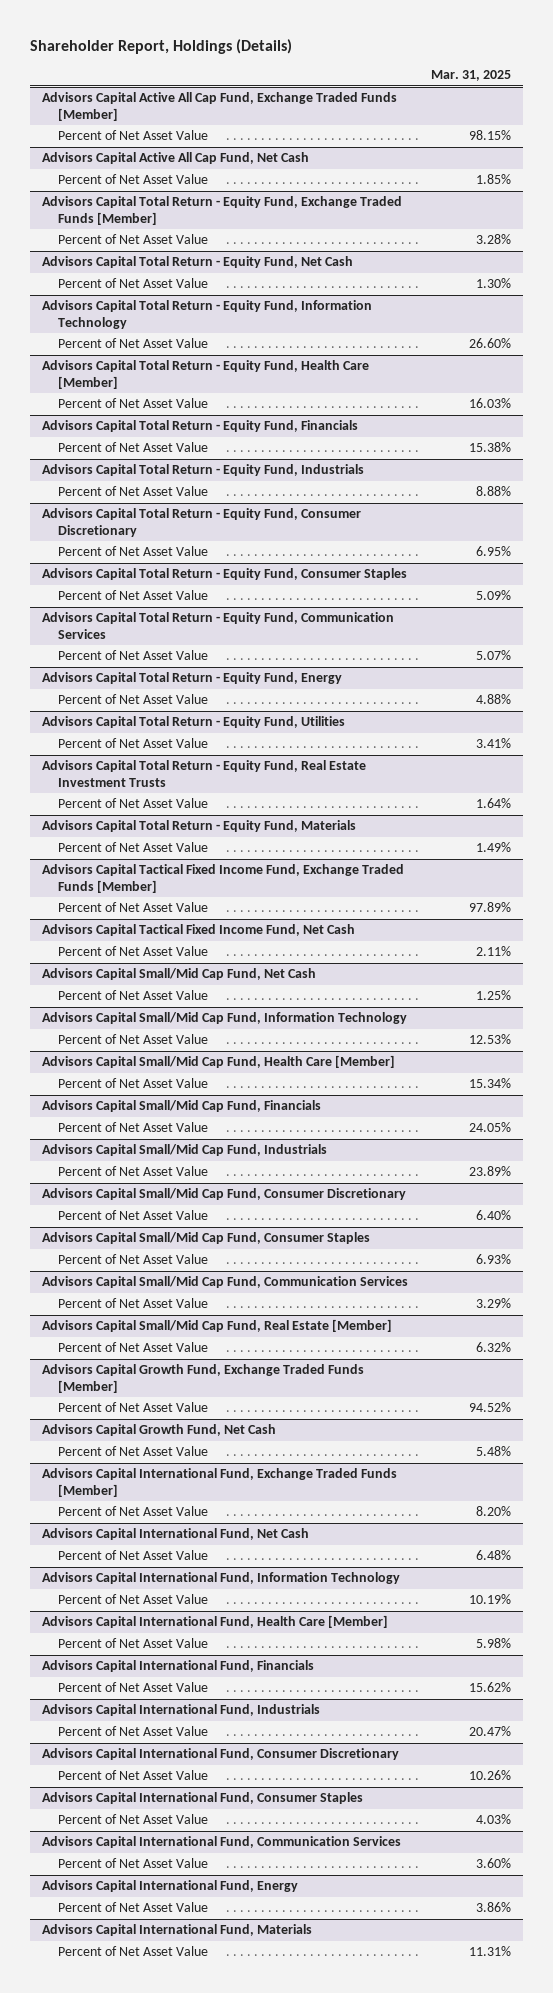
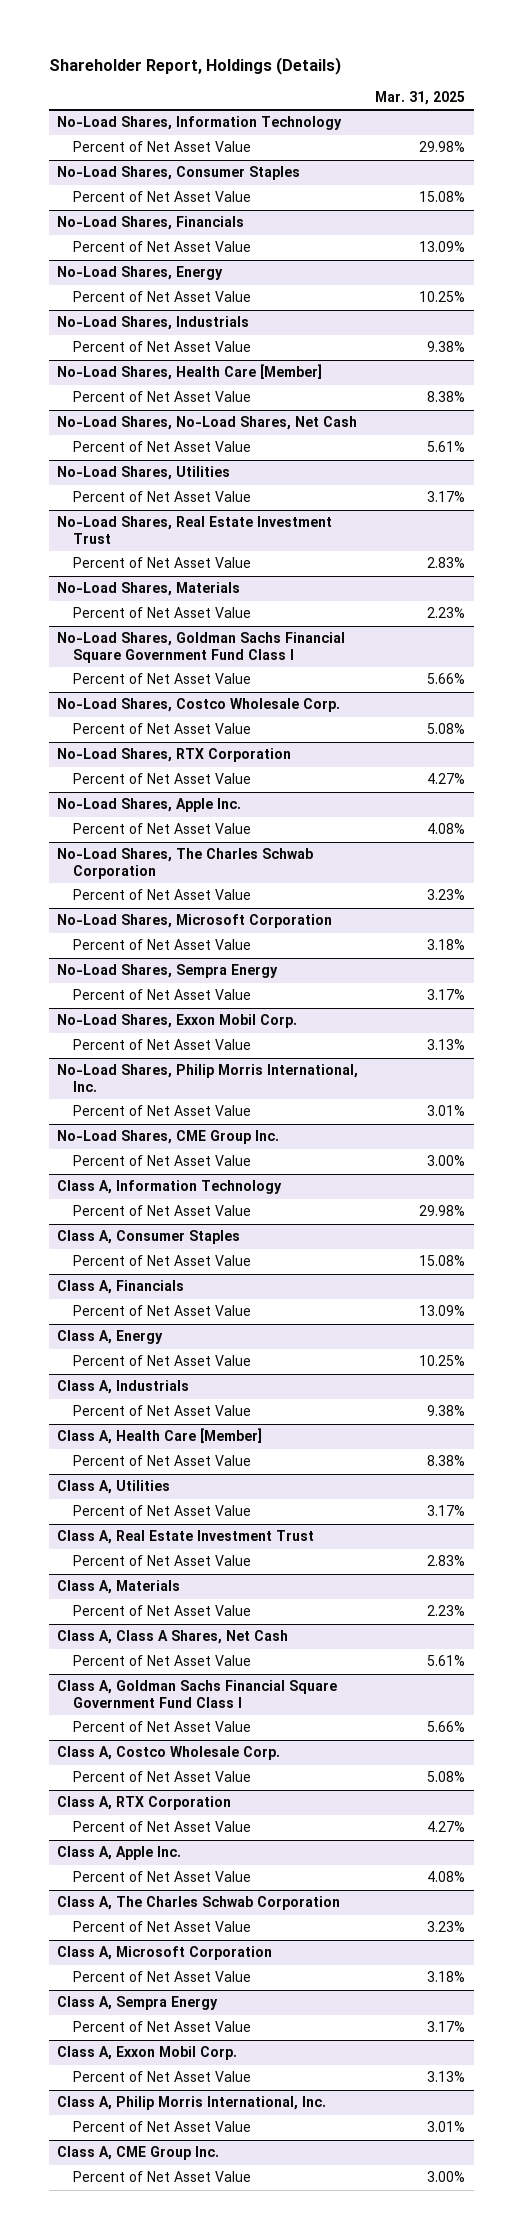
- Advisors Capital Active All Cap Fund, Exchange Traded Funds [Member]
- Percent of Net Asset Value | 98.15%
- Advisors Capital Active All Cap Fund, Net Cash
- Percent of Net Asset Value | 1.85%
- Advisors Capital Total Return - Equity Fund, Exchange Traded Funds [Member]
- Percent of Net Asset Value | 3.28%
- Advisors Capital Total Return - Equity Fund, Net Cash
- Percent of Net Asset Value | 1.30%
- Advisors Capital Total Return - Equity Fund, Information Technology
- Percent of Net Asset Value | 26.60%
- Advisors Capital Total Return - Equity Fund, Health Care [Member]
- Percent of Net Asset Value | 16.03%
- Advisors Capital Total Return - Equity Fund, Financials
- Percent of Net Asset Value | 15.38%
- Advisors Capital Total Return - Equity Fund, Industrials
- Percent of Net Asset Value | 8.88%
- Advisors Capital Total Return - Equity Fund, Consumer Discretionary
- Percent of Net Asset Value | 6.95%
- Advisors Capital Total Return - Equity Fund, Consumer Staples
- Percent of Net Asset Value | 5.09%
- Advisors Capital Total Return - Equity Fund, Communication Services
- Percent of Net Asset Value | 5.07%
- Advisors Capital Total Return - Equity Fund, Energy
- Percent of Net Asset Value | 4.88%
- Advisors Capital Total Return - Equity Fund, Utilities
- Percent of Net Asset Value | 3.41%
- Advisors Capital Total Return - Equity Fund, Real Estate Investment Trusts
- Percent of Net Asset Value | 1.64%
- Advisors Capital Total Return - Equity Fund, Materials
- Percent of Net Asset Value | 1.49%
- Advisors Capital Tactical Fixed Income Fund, Exchange Traded Funds [Member]
- Percent of Net Asset Value | 97.89%
- Advisors Capital Tactical Fixed Income Fund, Net Cash
- Percent of Net Asset Value | 2.11%
- Advisors Capital Small/Mid Cap Fund, Net Cash
- Percent of Net Asset Value | 1.25%
- Advisors Capital Small/Mid Cap Fund, Information Technology
- Percent of Net Asset Value | 12.53%
- Advisors Capital Small/Mid Cap Fund, Health Care [Member]
- Percent of Net Asset Value | 15.34%
- Advisors Capital Small/Mid Cap Fund, Financials
- Percent of Net Asset Value | 24.05%
- Advisors Capital Small/Mid Cap Fund, Industrials
- Percent of Net Asset Value | 23.89%
- Advisors Capital Small/Mid Cap Fund, Consumer Discretionary
- Percent of Net Asset Value | 6.40%
- Advisors Capital Small/Mid Cap Fund, Consumer Staples
- Percent of Net Asset Value | 6.93%
- Advisors Capital Small/Mid Cap Fund, Communication Services
- Percent of Net Asset Value | 3.29%
- Advisors Capital Small/Mid Cap Fund, Real Estate [Member]
- Percent of Net Asset Value | 6.32%
- Advisors Capital Growth Fund, Exchange Traded Funds [Member]
- Percent of Net Asset Value | 94.52%
- Advisors Capital Growth Fund, Net Cash
- Percent of Net Asset Value | 5.48%
- Advisors Capital International Fund, Exchange Traded Funds [Member]
- Percent of Net Asset Value | 8.20%
- Advisors Capital International Fund, Net Cash
- Percent of Net Asset Value | 6.48%
- Advisors Capital International Fund, Information Technology
- Percent of Net Asset Value | 10.19%
- Advisors Capital International Fund, Health Care [Member]
- Percent of Net Asset Value | 5.98%
- Advisors Capital International Fund, Financials
- Percent of Net Asset Value | 15.62%
- Advisors Capital International Fund, Industrials
- Percent of Net Asset Value | 20.47%
- Advisors Capital International Fund, Consumer Discretionary
- Percent of Net Asset Value | 10.26%
- Advisors Capital International Fund, Consumer Staples
- Percent of Net Asset Value | 4.03%
- Advisors Capital International Fund, Communication Services
- Percent of Net Asset Value | 3.60%
- Advisors Capital International Fund, Energy
- Percent of Net Asset Value | 3.86%
- Advisors Capital International Fund, Materials
- Percent of Net Asset Value | 11.31%
+ No-Load Shares, Information Technology
+ Percent of Net Asset Value | 29.98%
+ No-Load Shares, Consumer Staples
+ Percent of Net Asset Value | 15.08%
+ No-Load Shares, Financials
+ Percent of Net Asset Value | 13.09%
+ No-Load Shares, Energy
+ Percent of Net Asset Value | 10.25%
+ No-Load Shares, Industrials
+ Percent of Net Asset Value | 9.38%
+ No-Load Shares, Health Care [Member]
+ Percent of Net Asset Value | 8.38%
+ No-Load Shares, No-Load Shares, Net Cash
+ Percent of Net Asset Value | 5.61%
+ No-Load Shares, Utilities
+ Percent of Net Asset Value | 3.17%
+ No-Load Shares, Real Estate Investment Trust
+ Percent of Net Asset Value | 2.83%
+ No-Load Shares, Materials
+ Percent of Net Asset Value | 2.23%
+ No-Load Shares, Goldman Sachs Financial Square Government Fund Class I
+ Percent of Net Asset Value | 5.66%
+ No-Load Shares, Costco Wholesale Corp.
+ Percent of Net Asset Value | 5.08%
+ No-Load Shares, RTX Corporation
+ Percent of Net Asset Value | 4.27%
+ No-Load Shares, Apple Inc.
+ Percent of Net Asset Value | 4.08%
+ No-Load Shares, The Charles Schwab Corporation
+ Percent of Net Asset Value | 3.23%
+ No-Load Shares, Microsoft Corporation
+ Percent of Net Asset Value | 3.18%
+ No-Load Shares, Sempra Energy
+ Percent of Net Asset Value | 3.17%
+ No-Load Shares, Exxon Mobil Corp.
+ Percent of Net Asset Value | 3.13%
+ No-Load Shares, Philip Morris International, Inc.
+ Percent of Net Asset Value | 3.01%
+ No-Load Shares, CME Group Inc.
+ Percent of Net Asset Value | 3.00%
+ Class A, Information Technology
+ Percent of Net Asset Value | 29.98%
+ Class A, Consumer Staples
+ Percent of Net Asset Value | 15.08%
+ Class A, Financials
+ Percent of Net Asset Value | 13.09%
+ Class A, Energy
+ Percent of Net Asset Value | 10.25%
+ Class A, Industrials
+ Percent of Net Asset Value | 9.38%
+ Class A, Health Care [Member]
+ Percent of Net Asset Value | 8.38%
+ Class A, Utilities
+ Percent of Net Asset Value | 3.17%
+ Class A, Real Estate Investment Trust
+ Percent of Net Asset Value | 2.83%
+ Class A, Materials
+ Percent of Net Asset Value | 2.23%
+ Class A, Class A Shares, Net Cash
+ Percent of Net Asset Value | 5.61%
+ Class A, Goldman Sachs Financial Square Government Fund Class I
+ Percent of Net Asset Value | 5.66%
+ Class A, Costco Wholesale Corp.
+ Percent of Net Asset Value | 5.08%
+ Class A, RTX Corporation
+ Percent of Net Asset Value | 4.27%
+ Class A, Apple Inc.
+ Percent of Net Asset Value | 4.08%
+ Class A, The Charles Schwab Corporation
+ Percent of Net Asset Value | 3.23%
+ Class A, Microsoft Corporation
+ Percent of Net Asset Value | 3.18%
+ Class A, Sempra Energy
+ Percent of Net Asset Value | 3.17%
+ Class A, Exxon Mobil Corp.
+ Percent of Net Asset Value | 3.13%
+ Class A, Philip Morris International, Inc.
+ Percent of Net Asset Value | 3.01%
+ Class A, CME Group Inc.
+ Percent of Net Asset Value | 3.00%

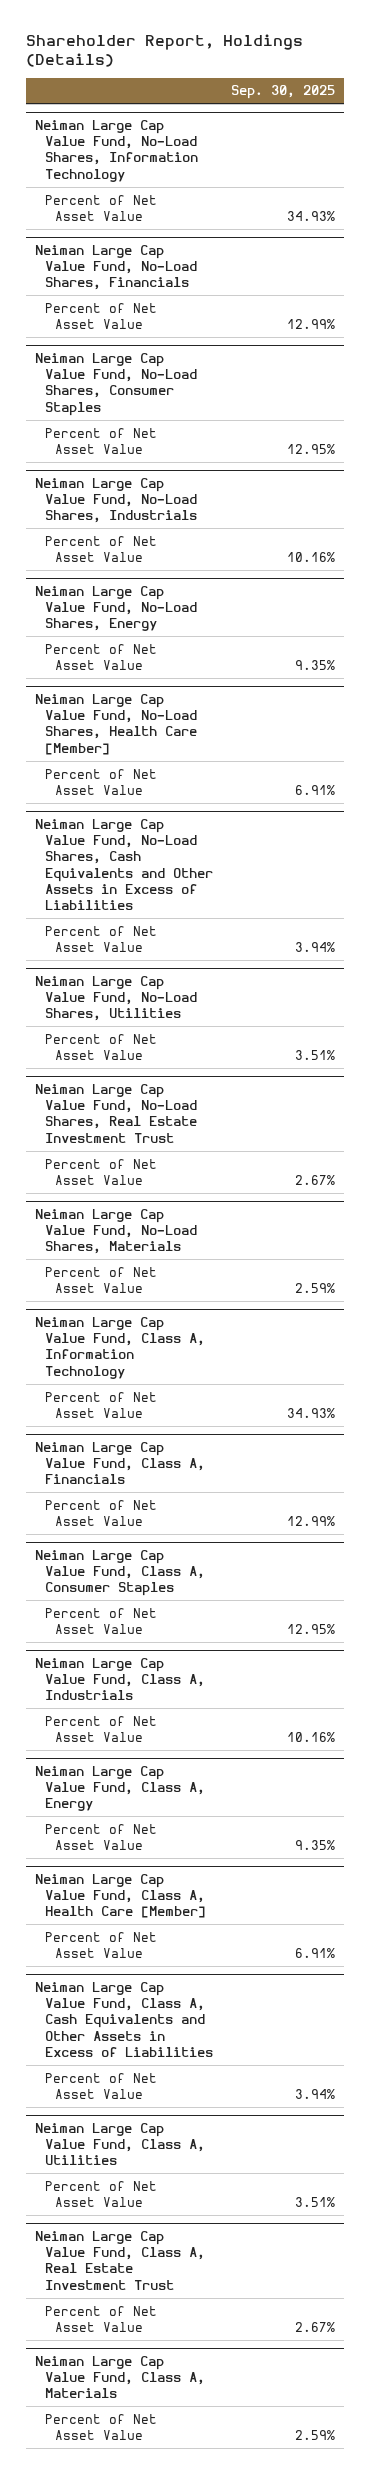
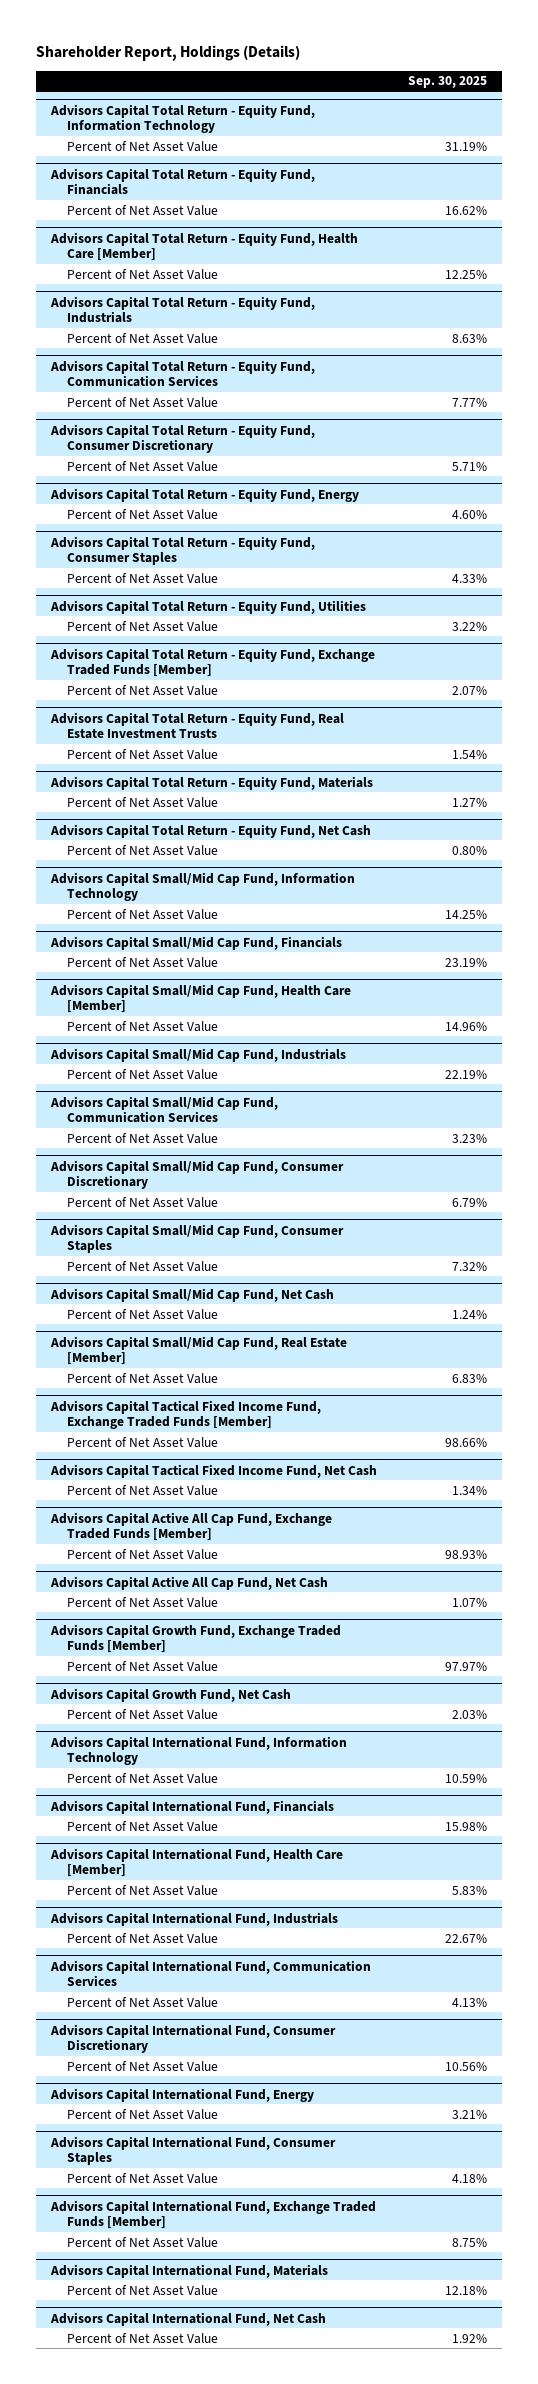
- Neiman Large Cap Value Fund, No-Load Shares, Information Technology
- Percent of Net Asset Value | 34.93%
- Neiman Large Cap Value Fund, No-Load Shares, Financials
- Percent of Net Asset Value | 12.99%
- Neiman Large Cap Value Fund, No-Load Shares, Consumer Staples
- Percent of Net Asset Value | 12.95%
- Neiman Large Cap Value Fund, No-Load Shares, Industrials
- Percent of Net Asset Value | 10.16%
- Neiman Large Cap Value Fund, No-Load Shares, Energy
- Percent of Net Asset Value | 9.35%
- Neiman Large Cap Value Fund, No-Load Shares, Health Care [Member]
- Percent of Net Asset Value | 6.91%
- Neiman Large Cap Value Fund, No-Load Shares, Cash Equivalents and Other Assets in Excess of Liabilities
- Percent of Net Asset Value | 3.94%
- Neiman Large Cap Value Fund, No-Load Shares, Utilities
- Percent of Net Asset Value | 3.51%
- Neiman Large Cap Value Fund, No-Load Shares, Real Estate Investment Trust
- Percent of Net Asset Value | 2.67%
- Neiman Large Cap Value Fund, No-Load Shares, Materials
- Percent of Net Asset Value | 2.59%
- Neiman Large Cap Value Fund, Class A, Information Technology
- Percent of Net Asset Value | 34.93%
- Neiman Large Cap Value Fund, Class A, Financials
- Percent of Net Asset Value | 12.99%
- Neiman Large Cap Value Fund, Class A, Consumer Staples
- Percent of Net Asset Value | 12.95%
- Neiman Large Cap Value Fund, Class A, Industrials
- Percent of Net Asset Value | 10.16%
- Neiman Large Cap Value Fund, Class A, Energy
- Percent of Net Asset Value | 9.35%
- Neiman Large Cap Value Fund, Class A, Health Care [Member]
- Percent of Net Asset Value | 6.91%
- Neiman Large Cap Value Fund, Class A, Cash Equivalents and Other Assets in Excess of Liabilities
- Percent of Net Asset Value | 3.94%
- Neiman Large Cap Value Fund, Class A, Utilities
- Percent of Net Asset Value | 3.51%
- Neiman Large Cap Value Fund, Class A, Real Estate Investment Trust
- Percent of Net Asset Value | 2.67%
- Neiman Large Cap Value Fund, Class A, Materials
- Percent of Net Asset Value | 2.59%
+ Advisors Capital Total Return - Equity Fund, Information Technology
+ Percent of Net Asset Value | 31.19%
+ Advisors Capital Total Return - Equity Fund, Financials
+ Percent of Net Asset Value | 16.62%
+ Advisors Capital Total Return - Equity Fund, Health Care [Member]
+ Percent of Net Asset Value | 12.25%
+ Advisors Capital Total Return - Equity Fund, Industrials
+ Percent of Net Asset Value | 8.63%
+ Advisors Capital Total Return - Equity Fund, Communication Services
+ Percent of Net Asset Value | 7.77%
+ Advisors Capital Total Return - Equity Fund, Consumer Discretionary
+ Percent of Net Asset Value | 5.71%
+ Advisors Capital Total Return - Equity Fund, Energy
+ Percent of Net Asset Value | 4.60%
+ Advisors Capital Total Return - Equity Fund, Consumer Staples
+ Percent of Net Asset Value | 4.33%
+ Advisors Capital Total Return - Equity Fund, Utilities
+ Percent of Net Asset Value | 3.22%
+ Advisors Capital Total Return - Equity Fund, Exchange Traded Funds [Member]
+ Percent of Net Asset Value | 2.07%
+ Advisors Capital Total Return - Equity Fund, Real Estate Investment Trusts
+ Percent of Net Asset Value | 1.54%
+ Advisors Capital Total Return - Equity Fund, Materials
+ Percent of Net Asset Value | 1.27%
+ Advisors Capital Total Return - Equity Fund, Net Cash
+ Percent of Net Asset Value | 0.80%
+ Advisors Capital Small/Mid Cap Fund, Information Technology
+ Percent of Net Asset Value | 14.25%
+ Advisors Capital Small/Mid Cap Fund, Financials
+ Percent of Net Asset Value | 23.19%
+ Advisors Capital Small/Mid Cap Fund, Health Care [Member]
+ Percent of Net Asset Value | 14.96%
+ Advisors Capital Small/Mid Cap Fund, Industrials
+ Percent of Net Asset Value | 22.19%
+ Advisors Capital Small/Mid Cap Fund, Communication Services
+ Percent of Net Asset Value | 3.23%
+ Advisors Capital Small/Mid Cap Fund, Consumer Discretionary
+ Percent of Net Asset Value | 6.79%
+ Advisors Capital Small/Mid Cap Fund, Consumer Staples
+ Percent of Net Asset Value | 7.32%
+ Advisors Capital Small/Mid Cap Fund, Net Cash
+ Percent of Net Asset Value | 1.24%
+ Advisors Capital Small/Mid Cap Fund, Real Estate [Member]
+ Percent of Net Asset Value | 6.83%
+ Advisors Capital Tactical Fixed Income Fund, Exchange Traded Funds [Member]
+ Percent of Net Asset Value | 98.66%
+ Advisors Capital Tactical Fixed Income Fund, Net Cash
+ Percent of Net Asset Value | 1.34%
+ Advisors Capital Active All Cap Fund, Exchange Traded Funds [Member]
+ Percent of Net Asset Value | 98.93%
+ Advisors Capital Active All Cap Fund, Net Cash
+ Percent of Net Asset Value | 1.07%
+ Advisors Capital Growth Fund, Exchange Traded Funds [Member]
+ Percent of Net Asset Value | 97.97%
+ Advisors Capital Growth Fund, Net Cash
+ Percent of Net Asset Value | 2.03%
+ Advisors Capital International Fund, Information Technology
+ Percent of Net Asset Value | 10.59%
+ Advisors Capital International Fund, Financials
+ Percent of Net Asset Value | 15.98%
+ Advisors Capital International Fund, Health Care [Member]
+ Percent of Net Asset Value | 5.83%
+ Advisors Capital International Fund, Industrials
+ Percent of Net Asset Value | 22.67%
+ Advisors Capital International Fund, Communication Services
+ Percent of Net Asset Value | 4.13%
+ Advisors Capital International Fund, Consumer Discretionary
+ Percent of Net Asset Value | 10.56%
+ Advisors Capital International Fund, Energy
+ Percent of Net Asset Value | 3.21%
+ Advisors Capital International Fund, Consumer Staples
+ Percent of Net Asset Value | 4.18%
+ Advisors Capital International Fund, Exchange Traded Funds [Member]
+ Percent of Net Asset Value | 8.75%
+ Advisors Capital International Fund, Materials
+ Percent of Net Asset Value | 12.18%
+ Advisors Capital International Fund, Net Cash
+ Percent of Net Asset Value | 1.92%

